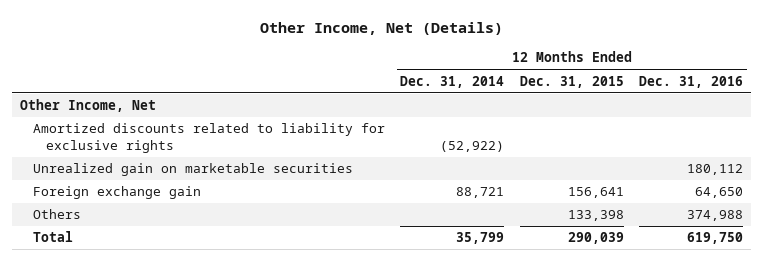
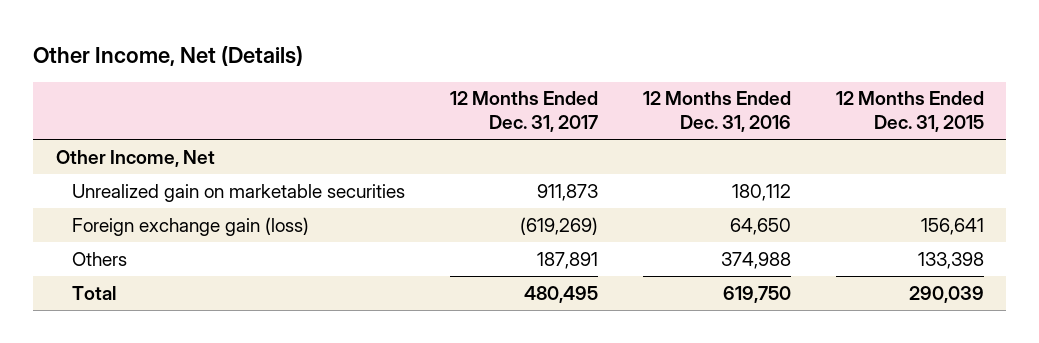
- | 12 Months Ended Dec. 31, 2014 | 12 Months Ended Dec. 31, 2015 | 12 Months Ended Dec. 31, 2016
+ | 12 Months Ended Dec. 31, 2017 | 12 Months Ended Dec. 31, 2016 | 12 Months Ended Dec. 31, 2015
- Amortized discounts related to liability for exclusive rights | (52,922) | |
- Foreign exchange gain | 88,721 | 156,641 | 64,650
+ Foreign exchange gain (loss) | (619,269) | 64,650 | 156,641

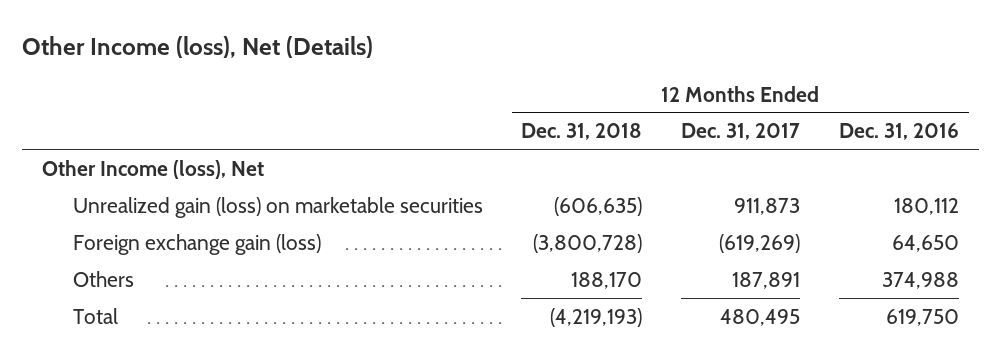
- Other Income, Net (Details)
+ Other Income (loss), Net (Details)
- | 12 Months Ended Dec. 31, 2017 | 12 Months Ended Dec. 31, 2016 | 12 Months Ended Dec. 31, 2015
+ | 12 Months Ended Dec. 31, 2018 | 12 Months Ended Dec. 31, 2017 | 12 Months Ended Dec. 31, 2016
- Other Income, Net
- Unrealized gain on marketable securities | 911,873 | 180,112 |
+ Other Income (loss), Net
+ Unrealized gain (loss) on marketable securities | (606,635) | 911,873 | 180,112

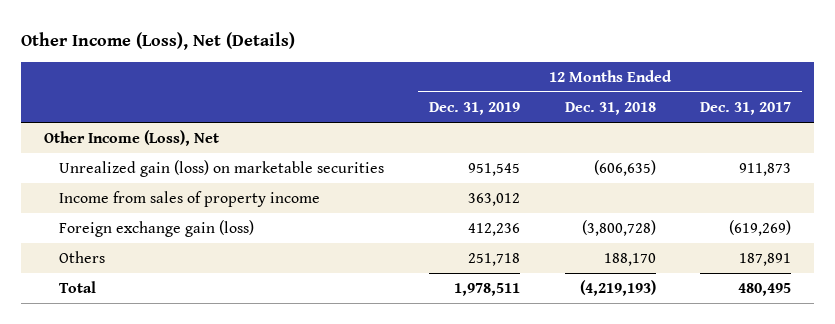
- Other Income (loss), Net (Details)
+ Other Income (Loss), Net (Details)
- | 12 Months Ended Dec. 31, 2018 | 12 Months Ended Dec. 31, 2017 | 12 Months Ended Dec. 31, 2016
+ | 12 Months Ended Dec. 31, 2019 | 12 Months Ended Dec. 31, 2018 | 12 Months Ended Dec. 31, 2017
- Other Income (loss), Net
+ Other Income (Loss), Net
+ Income from sales of property income | 363,012 | |

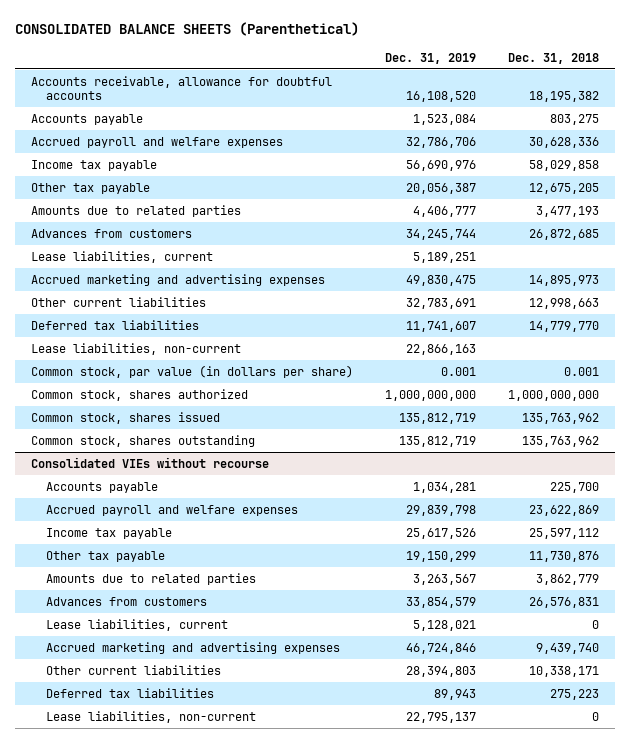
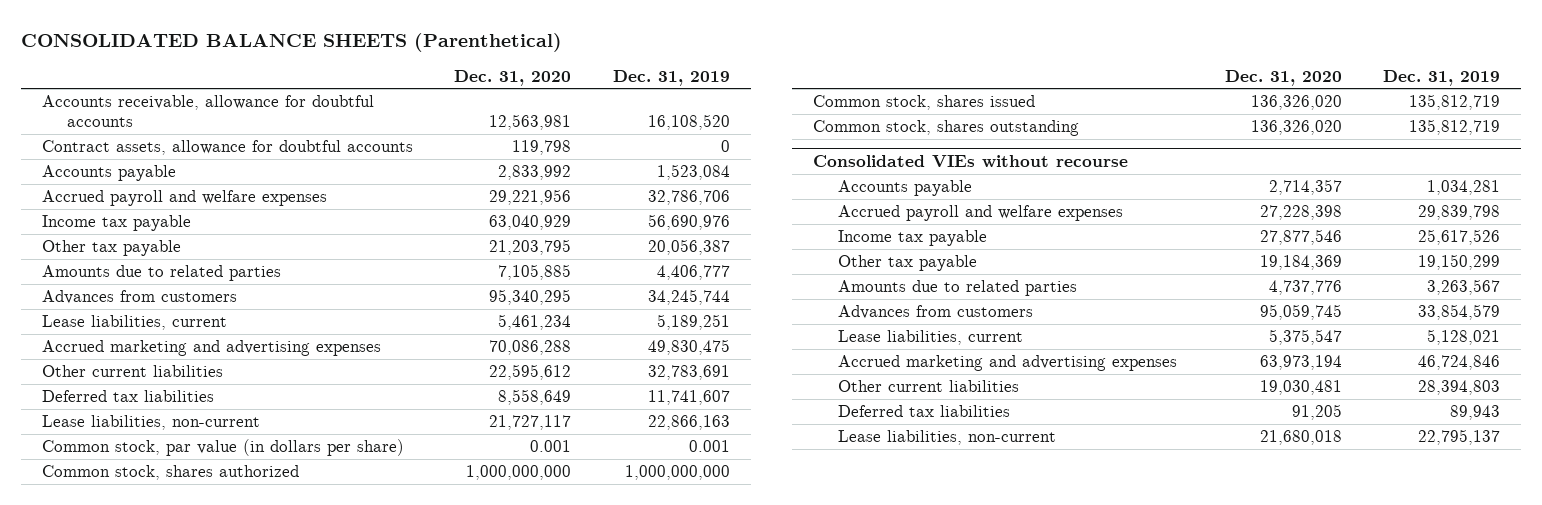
- | Dec. 31, 2019 | Dec. 31, 2018
+ | Dec. 31, 2020 | Dec. 31, 2019
+ Contract assets, allowance for doubtful accounts | 119,798 | 0

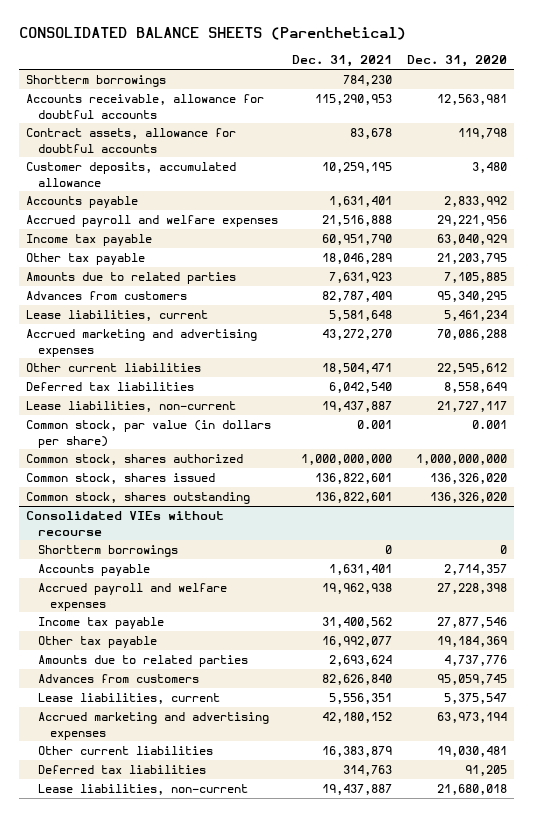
- | Dec. 31, 2020 | Dec. 31, 2019
+ | Dec. 31, 2021 | Dec. 31, 2020
+ Shortterm borrowings | 784,230 |
+ Customer deposits, accumulated allowance | 10,259,195 | 3,480
@ Consolidated VIEs without recourse
+ Shortterm borrowings | 0 | 0

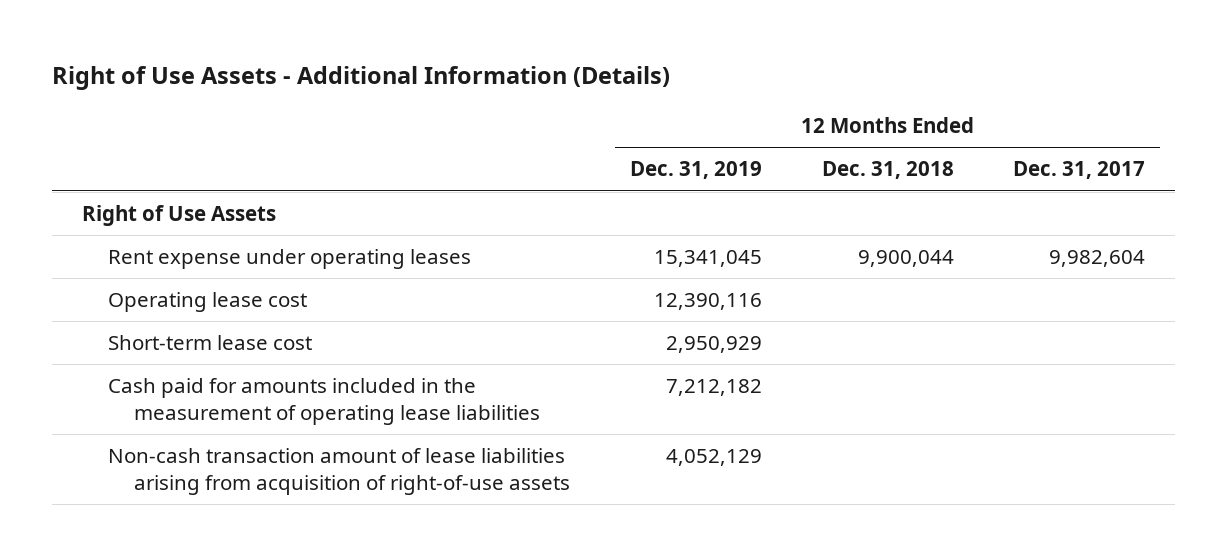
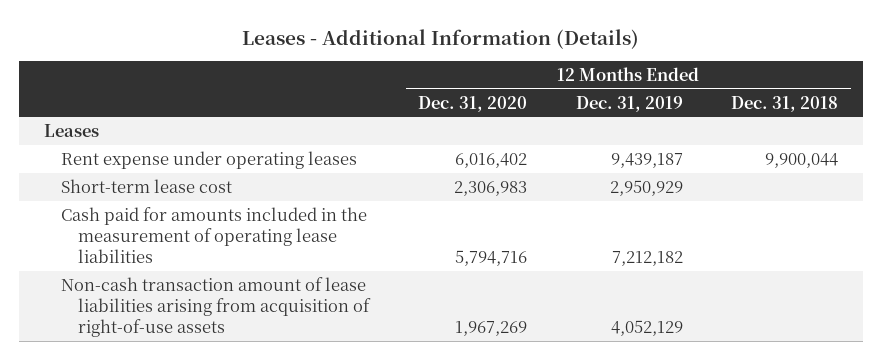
- Right of Use Assets - Additional Information (Details)
+ Leases - Additional Information (Details)
- | 12 Months Ended Dec. 31, 2019 | 12 Months Ended Dec. 31, 2018 | 12 Months Ended Dec. 31, 2017
+ | 12 Months Ended Dec. 31, 2020 | 12 Months Ended Dec. 31, 2019 | 12 Months Ended Dec. 31, 2018
- Right of Use Assets
- Rent expense under operating leases | 15,341,045 | 9,900,044 | 9,982,604
- Operating lease cost | 12,390,116 | |
+ Leases
+ Rent expense under operating leases | 6,016,402 | 9,439,187 | 9,900,044

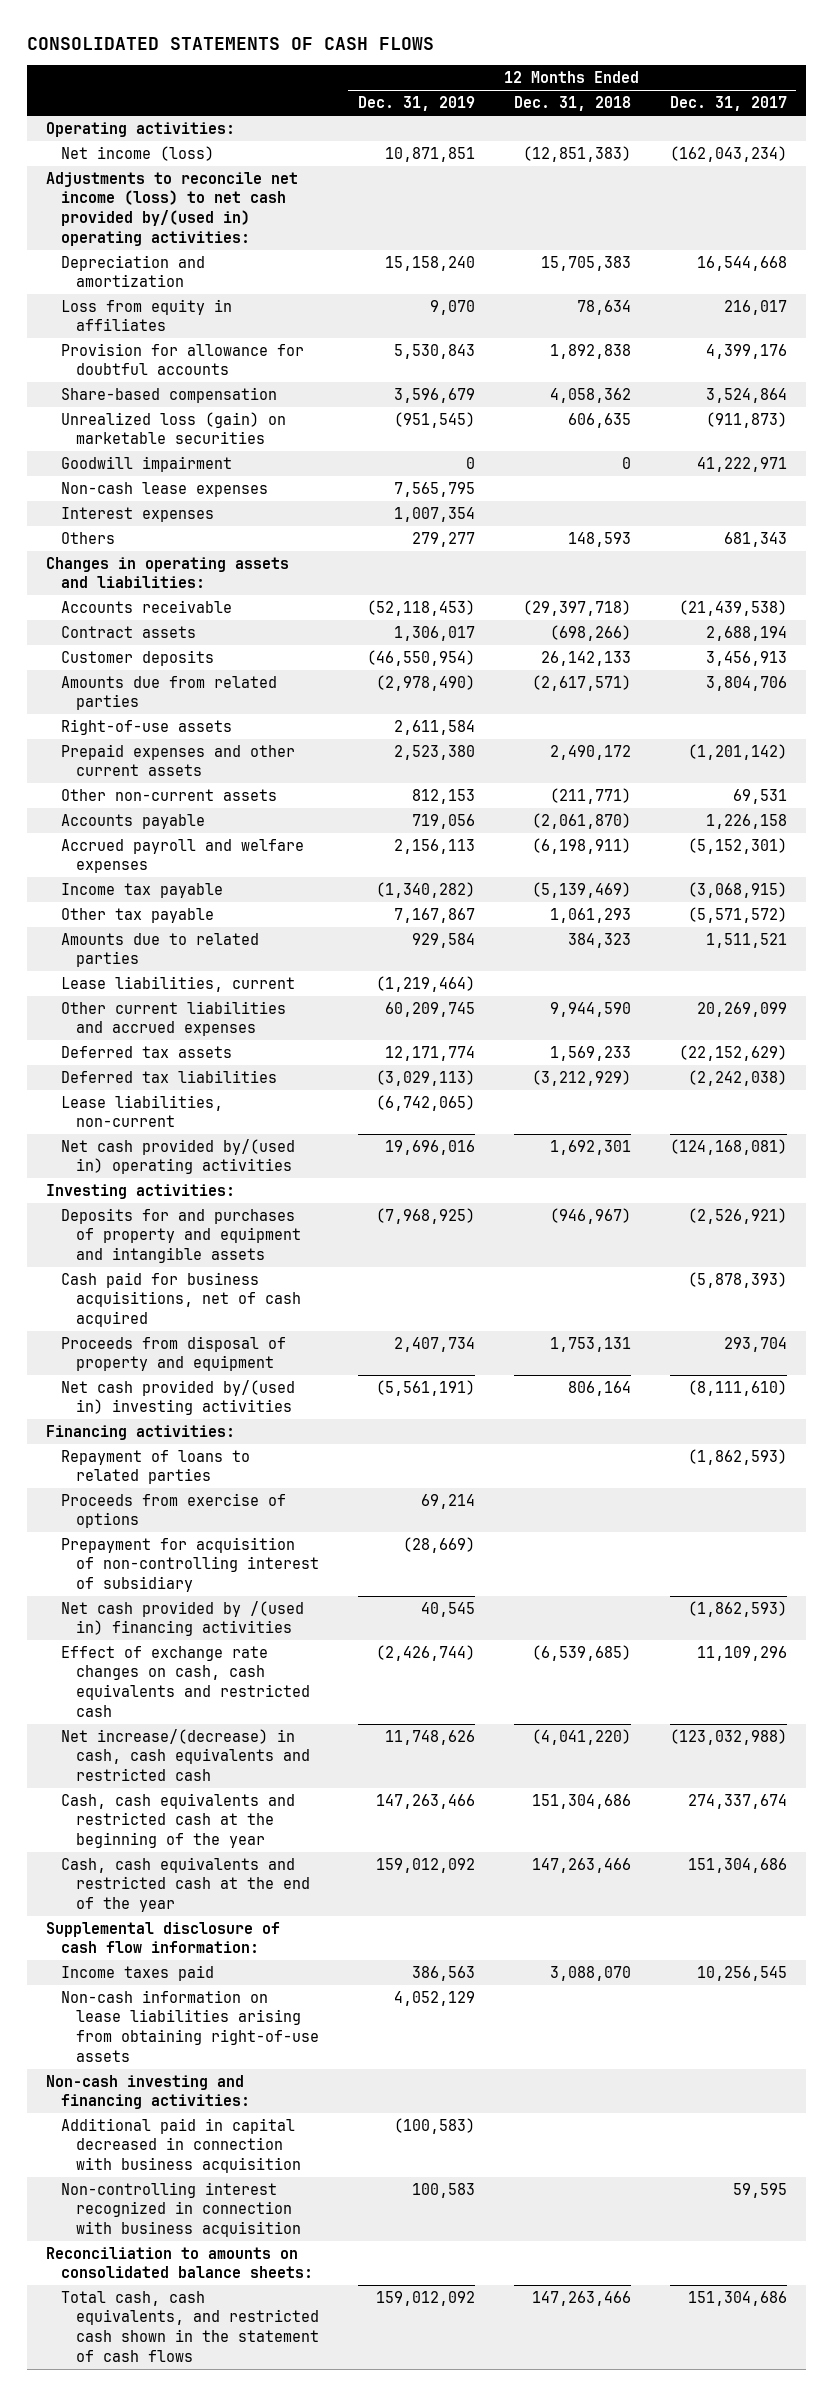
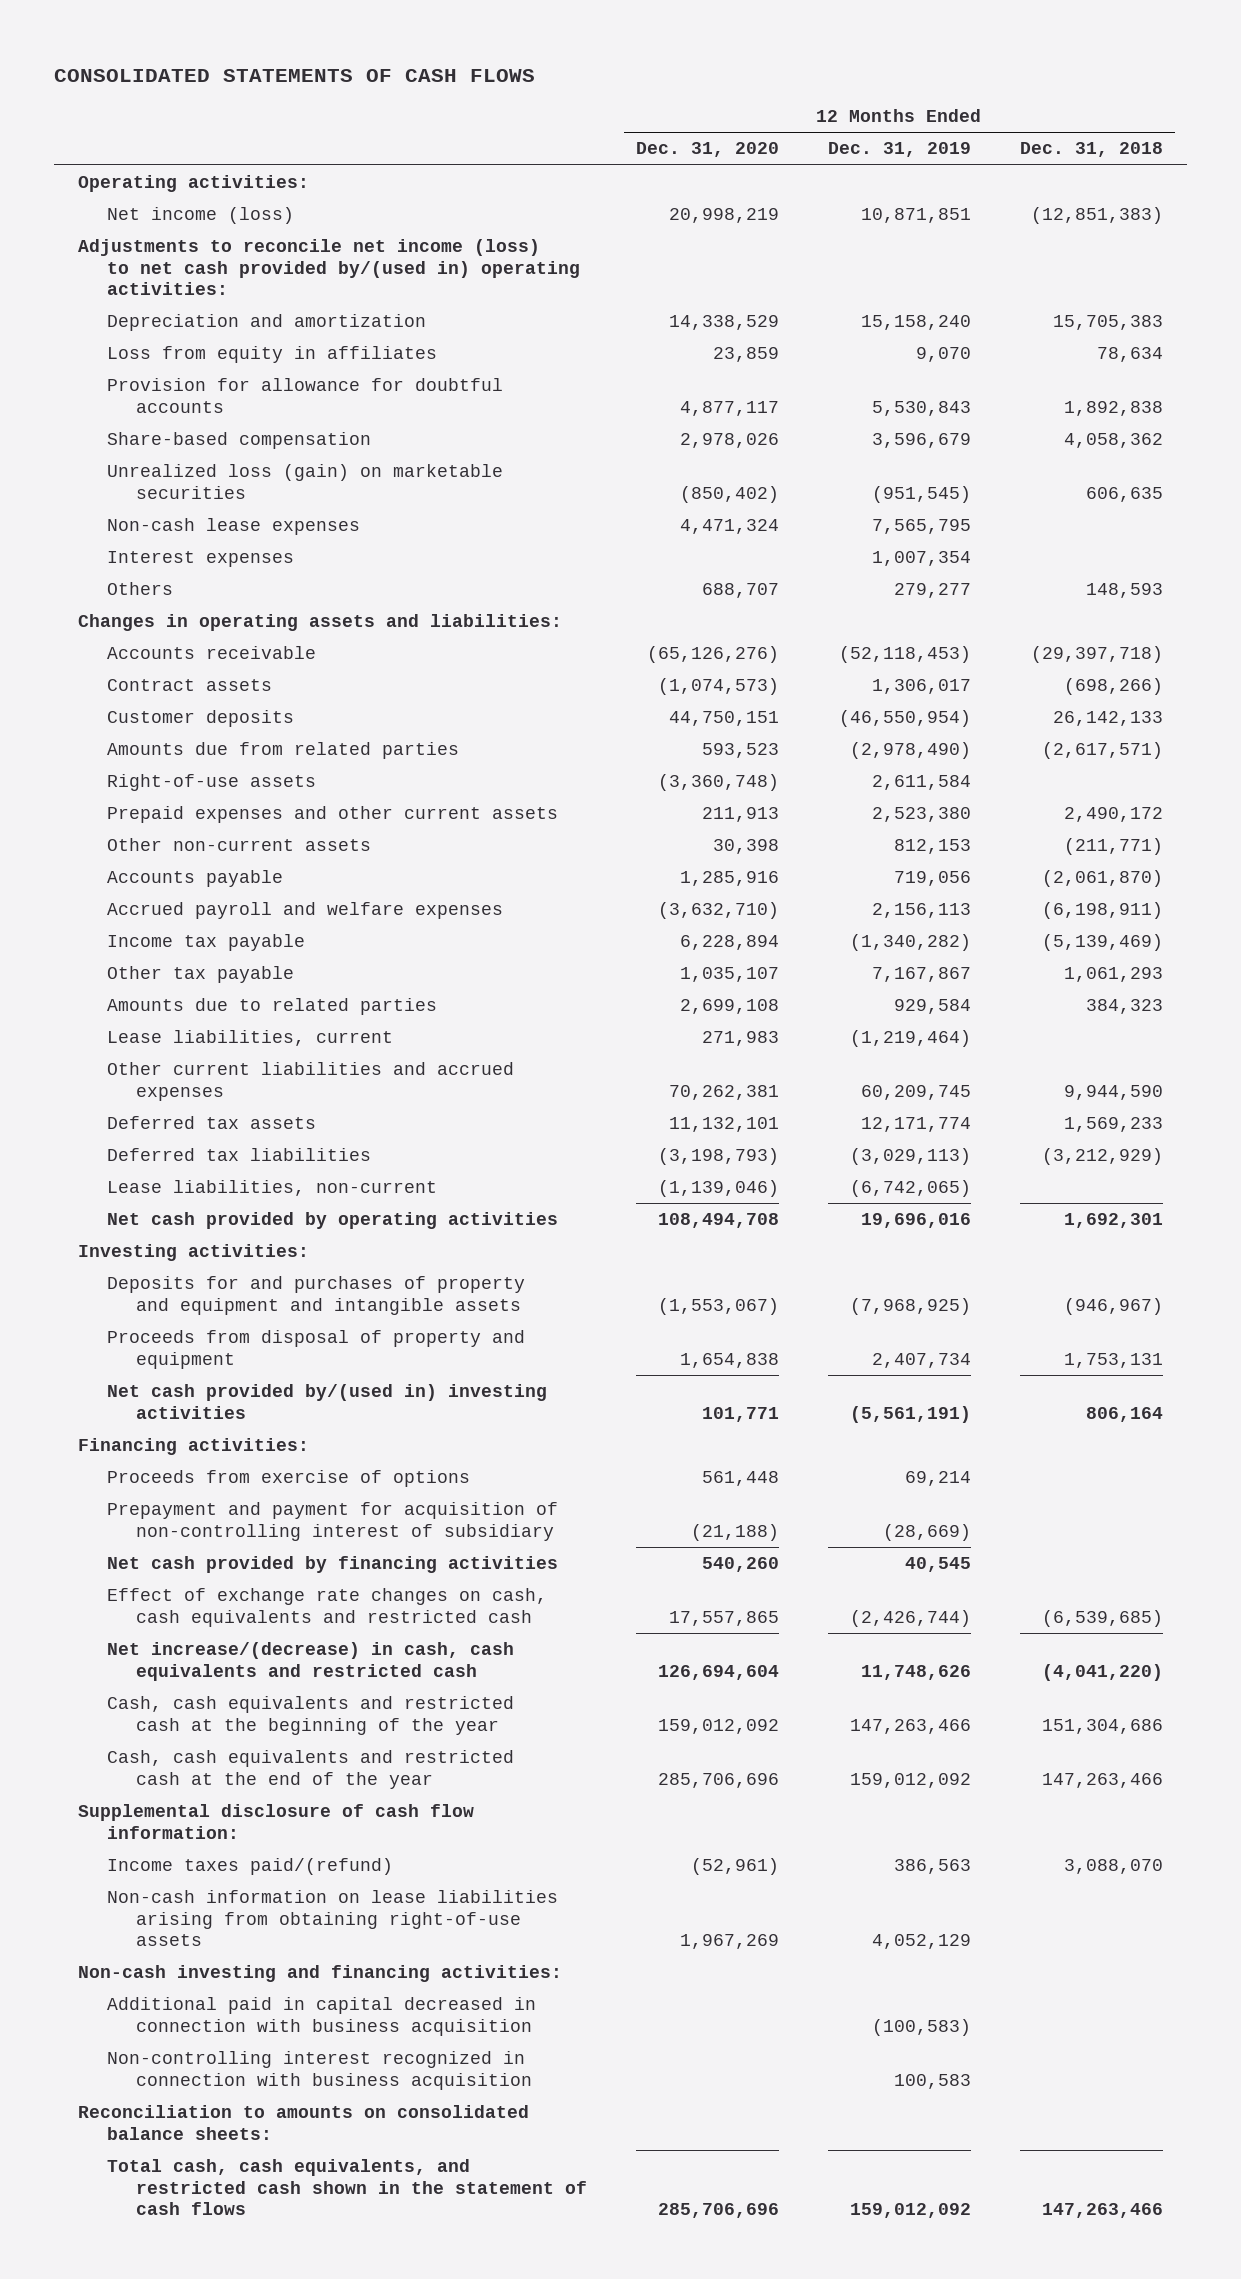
- | 12 Months Ended Dec. 31, 2019 | 12 Months Ended Dec. 31, 2018 | 12 Months Ended Dec. 31, 2017
+ | 12 Months Ended Dec. 31, 2020 | 12 Months Ended Dec. 31, 2019 | 12 Months Ended Dec. 31, 2018
- Goodwill impairment | 0 | 0 | 41,222,971
- Net cash provided by/(used in) operating activities | 19,696,016 | 1,692,301 | (124,168,081)
+ Net cash provided by operating activities | 108,494,708 | 19,696,016 | 1,692,301
- Cash paid for business acquisitions, net of cash acquired | | | (5,878,393)
- Repayment of loans to related parties | | | (1,862,593)
- Prepayment for acquisition of non-controlling interest of subsidiary | (28,669) | |
- Net cash provided by /(used in) financing activities | 40,545 | | (1,862,593)
+ Prepayment and payment for acquisition of non-controlling interest of subsidiary | (21,188) | (28,669) |
+ Net cash provided by financing activities | 540,260 | 40,545 |
- Income taxes paid | 386,563 | 3,088,070 | 10,256,545
+ Income taxes paid/(refund) | (52,961) | 386,563 | 3,088,070

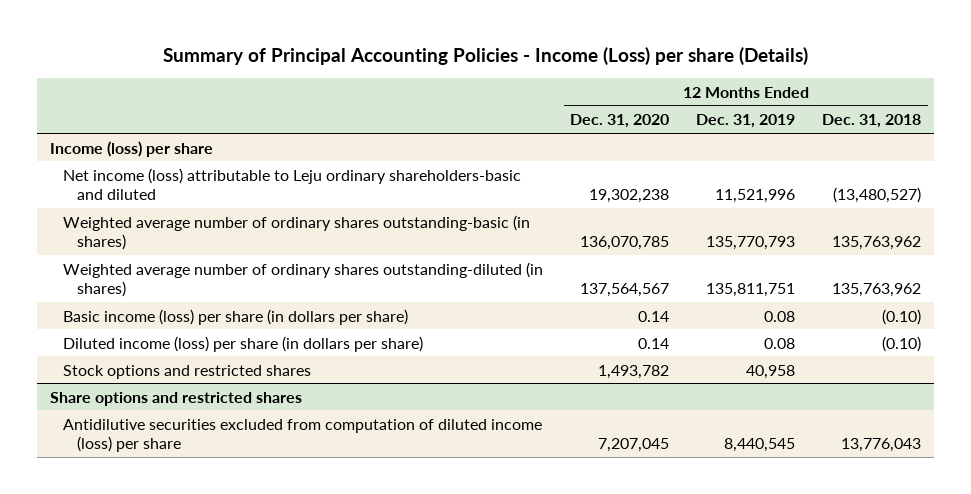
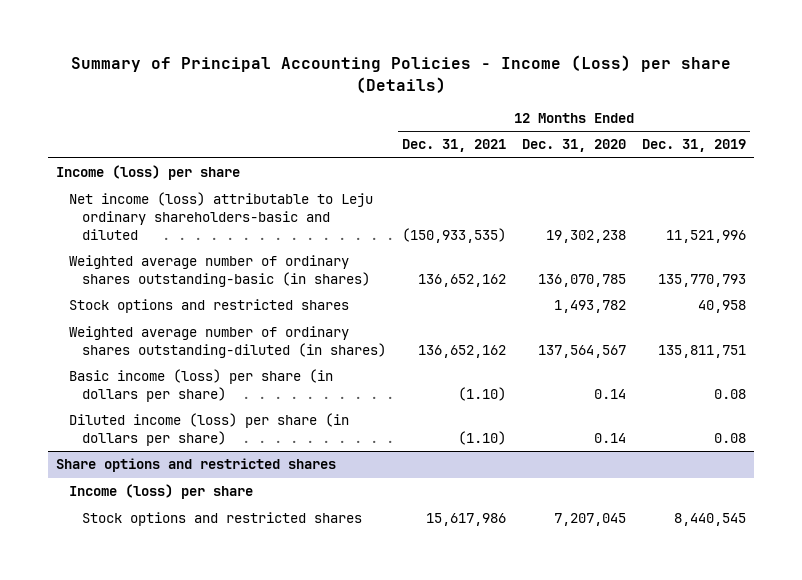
- | 12 Months Ended Dec. 31, 2020 | 12 Months Ended Dec. 31, 2019 | 12 Months Ended Dec. 31, 2018
+ | 12 Months Ended Dec. 31, 2021 | 12 Months Ended Dec. 31, 2020 | 12 Months Ended Dec. 31, 2019
moved up: Stock options and restricted shares | | 1,493,782 | 40,958
@ Share options and restricted shares
- Antidilutive securities excluded from computation of diluted income (loss) per share | 7,207,045 | 8,440,545 | 13,776,043
+ Income (loss) per share
+ Stock options and restricted shares | 15,617,986 | 7,207,045 | 8,440,545

